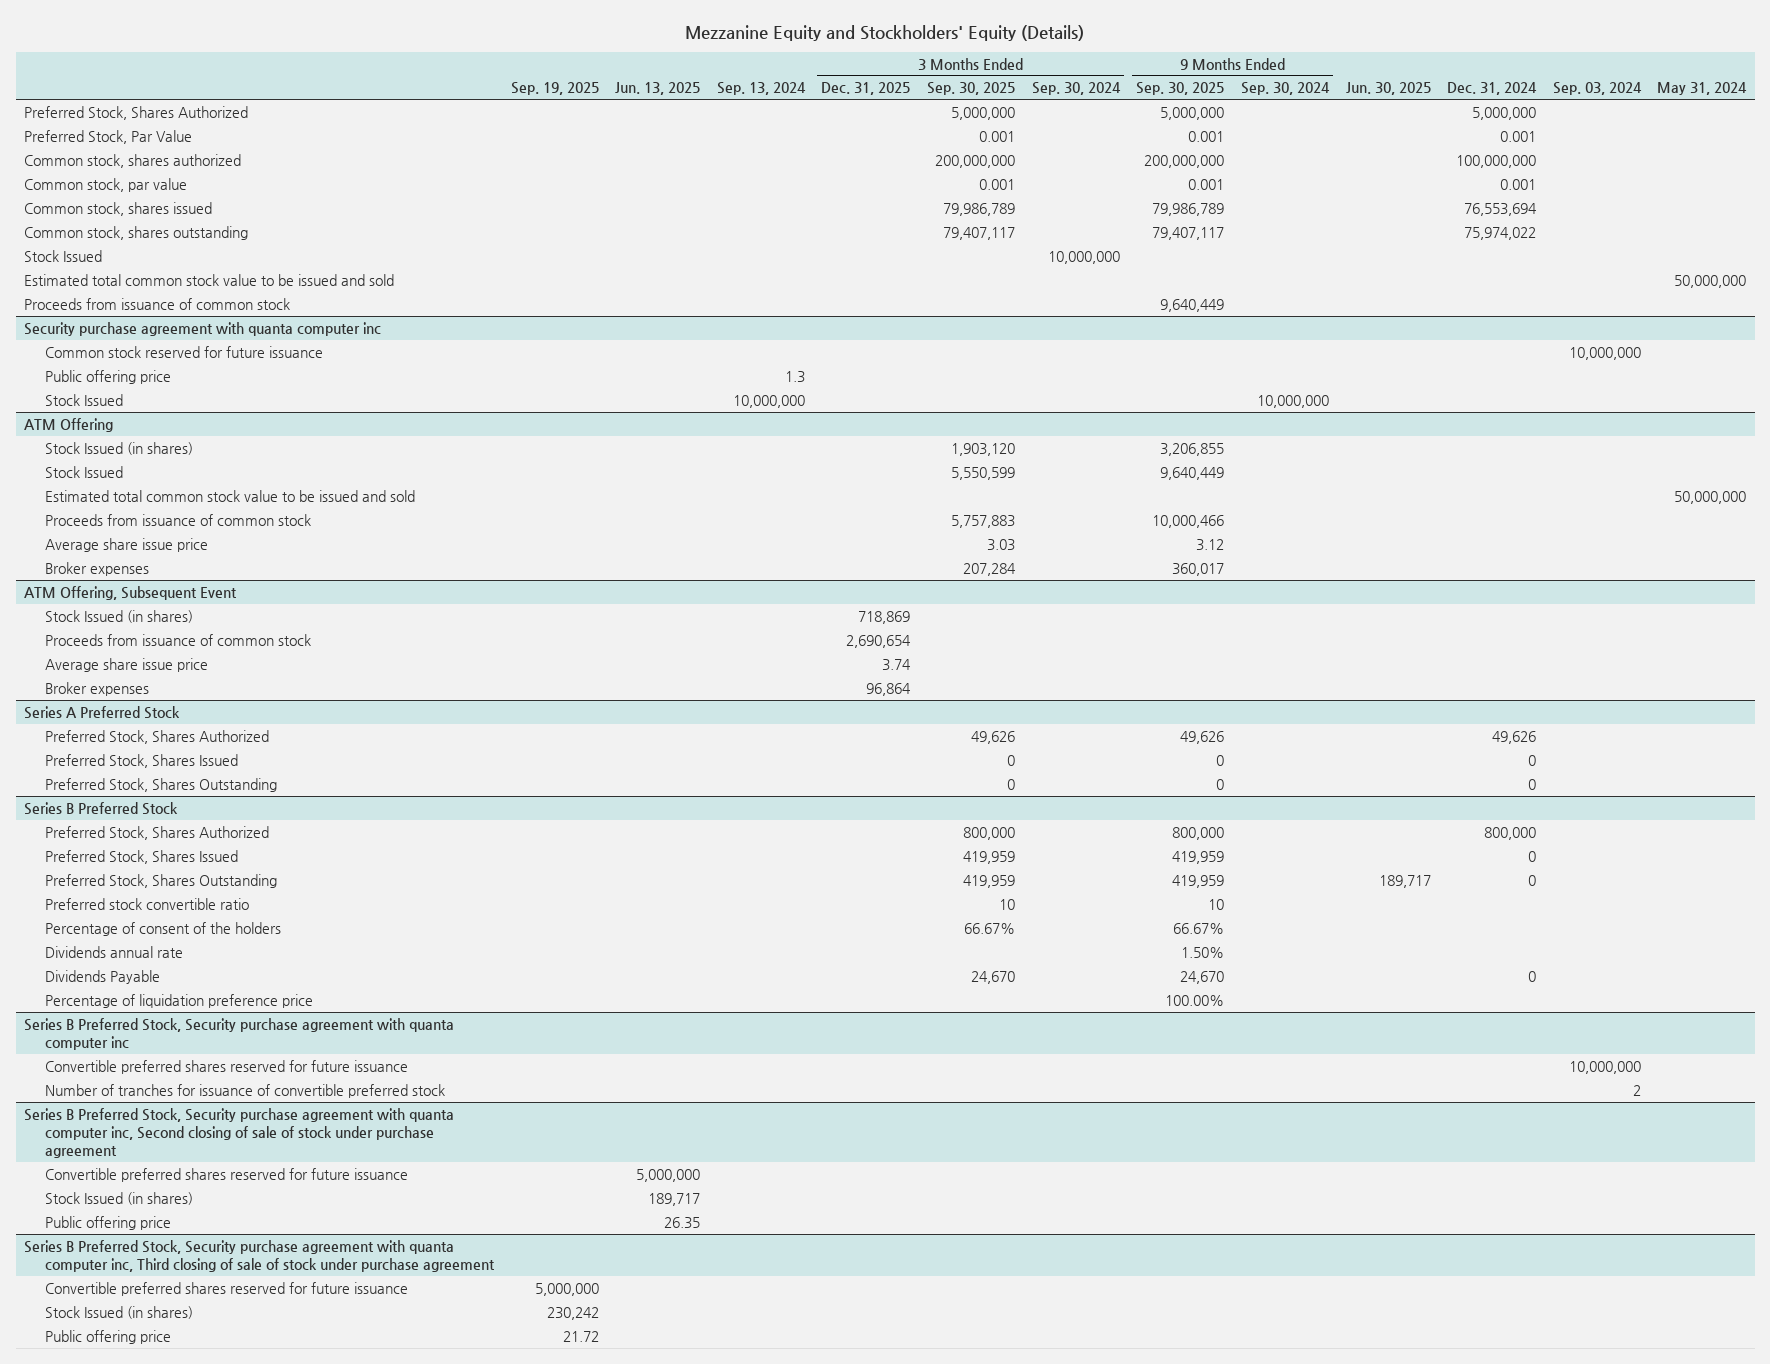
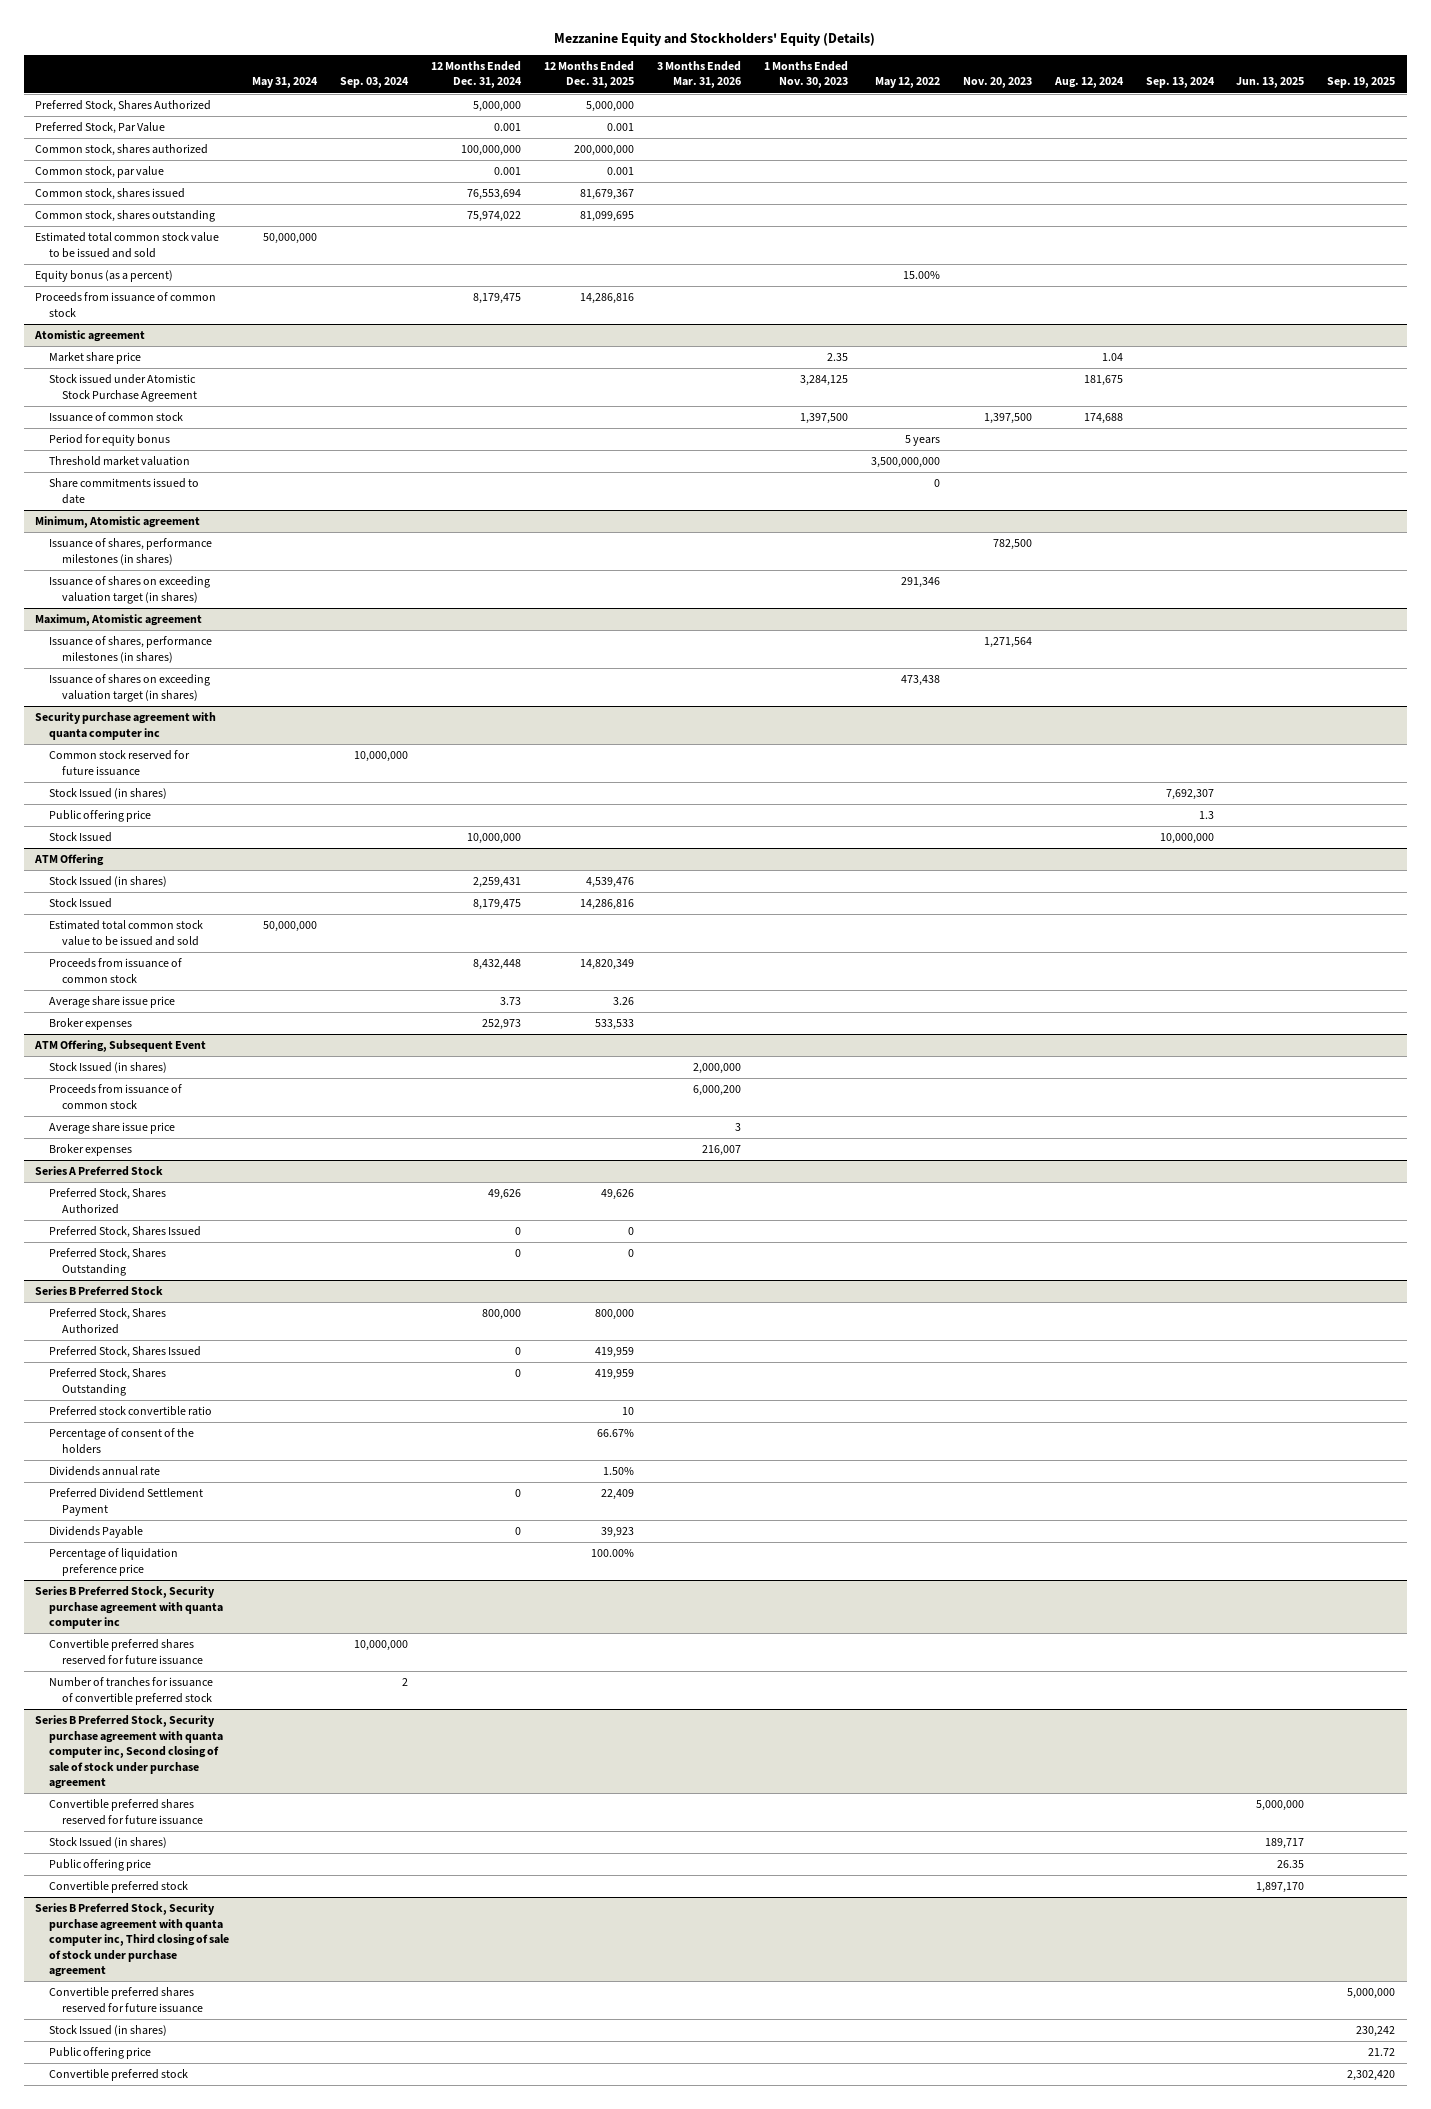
- | Sep. 19, 2025 | Jun. 13, 2025 | Sep. 13, 2024 | 3 Months Ended Dec. 31, 2025 | 3 Months Ended Sep. 30, 2025 | 3 Months Ended Sep. 30, 2024 | 9 Months Ended Sep. 30, 2025 | 9 Months Ended Sep. 30, 2024 | Jun. 30, 2025 | Dec. 31, 2024 | Sep. 03, 2024 | May 31, 2024
+ | May 31, 2024 | Sep. 03, 2024 | 12 Months Ended Dec. 31, 2024 | 12 Months Ended Dec. 31, 2025 | 3 Months Ended Mar. 31, 2026 | 1 Months Ended Nov. 30, 2023 | May 12, 2022 | Nov. 20, 2023 | Aug. 12, 2024 | Sep. 13, 2024 | Jun. 13, 2025 | Sep. 19, 2025
- Stock Issued | | | | | | 10,000,000 | | | | | |
+ Equity bonus (as a percent) | | | | | | | 15.00% | | | | |
+ Atomistic agreement
+ Market share price | | | | | | 2.35 | | | 1.04 | | |
+ Stock issued under Atomistic Stock Purchase Agreement | | | | | | 3,284,125 | | | 181,675 | | |
+ Issuance of common stock | | | | | | 1,397,500 | | 1,397,500 | 174,688 | | |
+ Period for equity bonus | | | | | | | 5 years | | | | |
+ Threshold market valuation | | | | | | | 3,500,000,000 | | | | |
+ Share commitments issued to date | | | | | | | 0 | | | | |
+ Minimum, Atomistic agreement
+ Issuance of shares, performance milestones (in shares) | | | | | | | | 782,500 | | | |
+ Issuance of shares on exceeding valuation target (in shares) | | | | | | | 291,346 | | | | |
+ Maximum, Atomistic agreement
+ Issuance of shares, performance milestones (in shares) | | | | | | | | 1,271,564 | | | |
+ Issuance of shares on exceeding valuation target (in shares) | | | | | | | 473,438 | | | | |
@ Security purchase agreement with quanta computer inc
+ Stock Issued (in shares) | | | | | | | | | | 7,692,307 | |
@ Series B Preferred Stock
+ Preferred Dividend Settlement Payment | | | 0 | 22,409 | | | | | | | |
@ Series B Preferred Stock, Security purchase agreement with quanta computer inc, Second closing of sale of stock under purchase agreement
+ Convertible preferred stock | | | | | | | | | | | 1,897,170 |
@ Series B Preferred Stock, Security purchase agreement with quanta computer inc, Third closing of sale of stock under purchase agreement
+ Convertible preferred stock | | | | | | | | | | | | 2,302,420

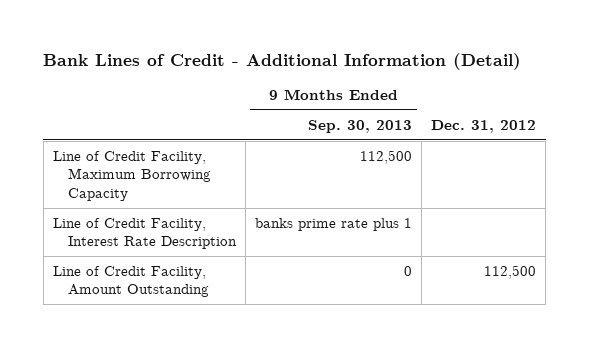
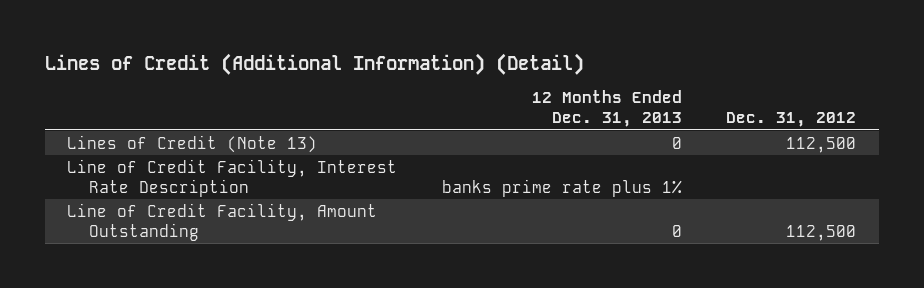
- Bank Lines of Credit - Additional Information (Detail)
+ Lines of Credit (Additional Information) (Detail)
- | 9 Months Ended Sep. 30, 2013 | Dec. 31, 2012
+ | 12 Months Ended Dec. 31, 2013 | Dec. 31, 2012
- Line of Credit Facility, Maximum Borrowing Capacity | 112,500 |
+ Lines of Credit (Note 13) | 0 | 112,500

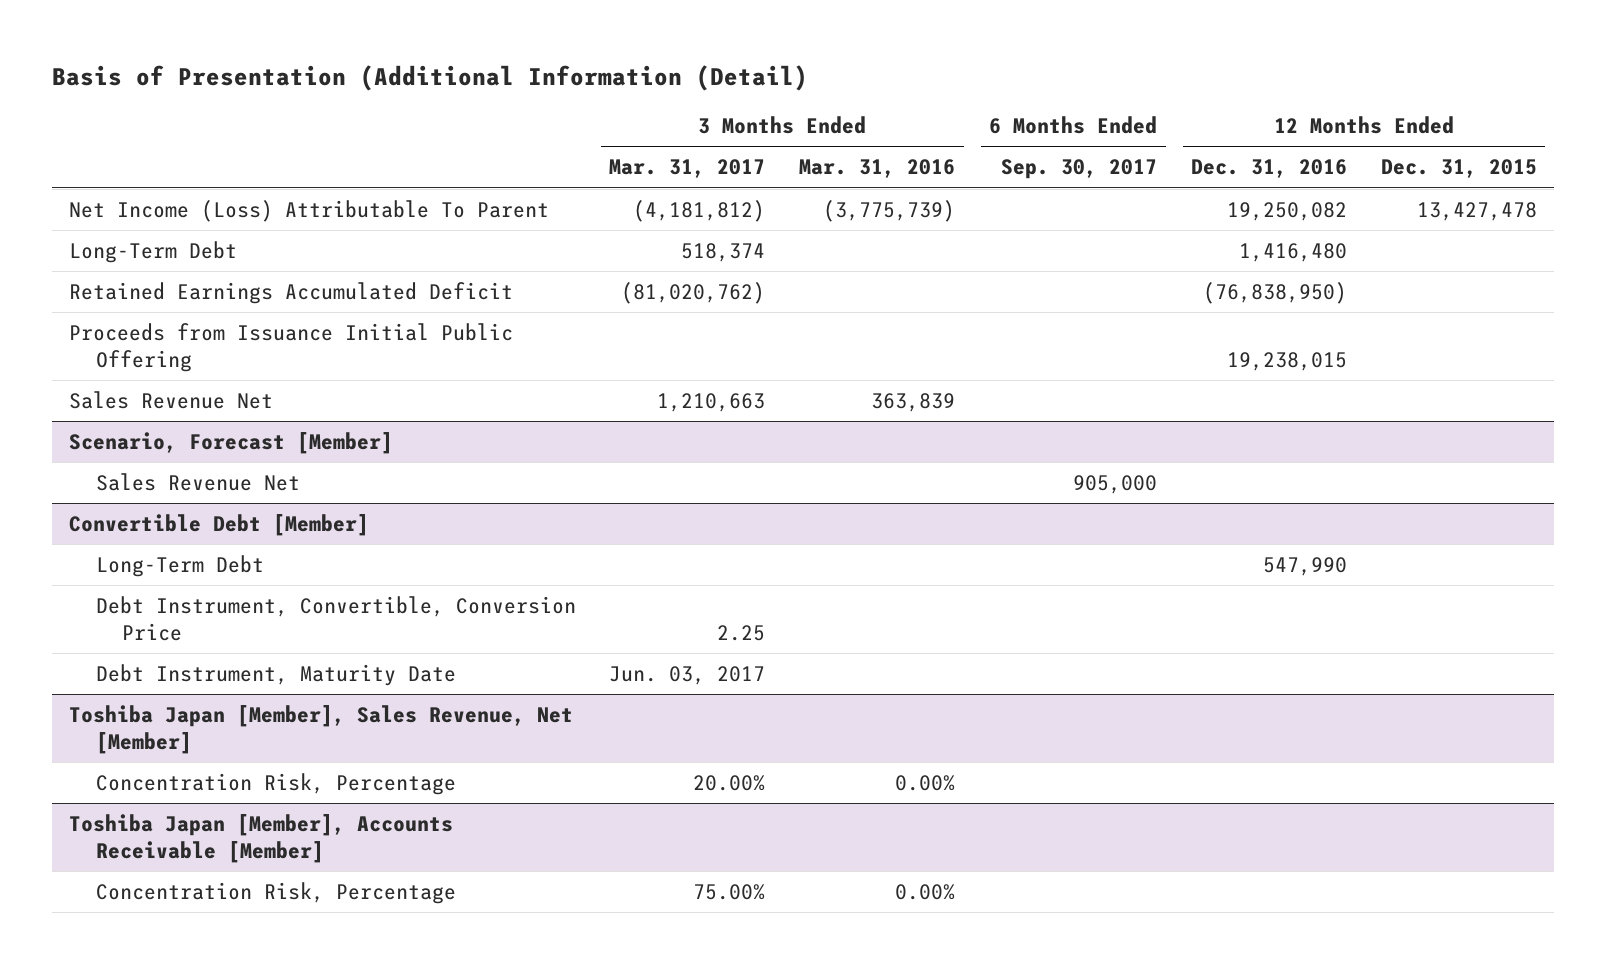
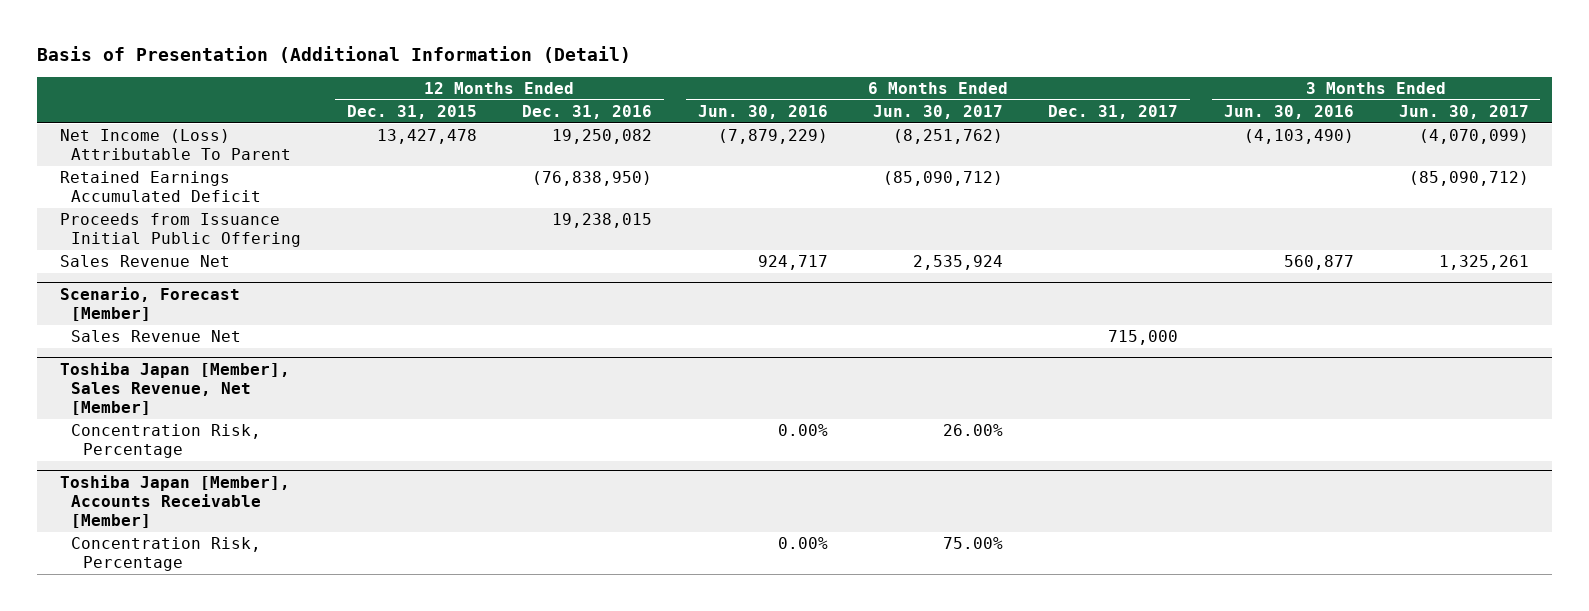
- | 3 Months Ended Mar. 31, 2017 | 3 Months Ended Mar. 31, 2016 | 6 Months Ended Sep. 30, 2017 | 12 Months Ended Dec. 31, 2016 | 12 Months Ended Dec. 31, 2015
+ | 12 Months Ended Dec. 31, 2015 | 12 Months Ended Dec. 31, 2016 | 6 Months Ended Jun. 30, 2016 | 6 Months Ended Jun. 30, 2017 | 6 Months Ended Dec. 31, 2017 | 3 Months Ended Jun. 30, 2016 | 3 Months Ended Jun. 30, 2017
- Long-Term Debt | 518,374 | | | 1,416,480 |
- Convertible Debt [Member]
- Long-Term Debt | | | | 547,990 |
- Debt Instrument, Convertible, Conversion Price | 2.25 | | | |
- Debt Instrument, Maturity Date | Jun. 03, 2017 | | | |

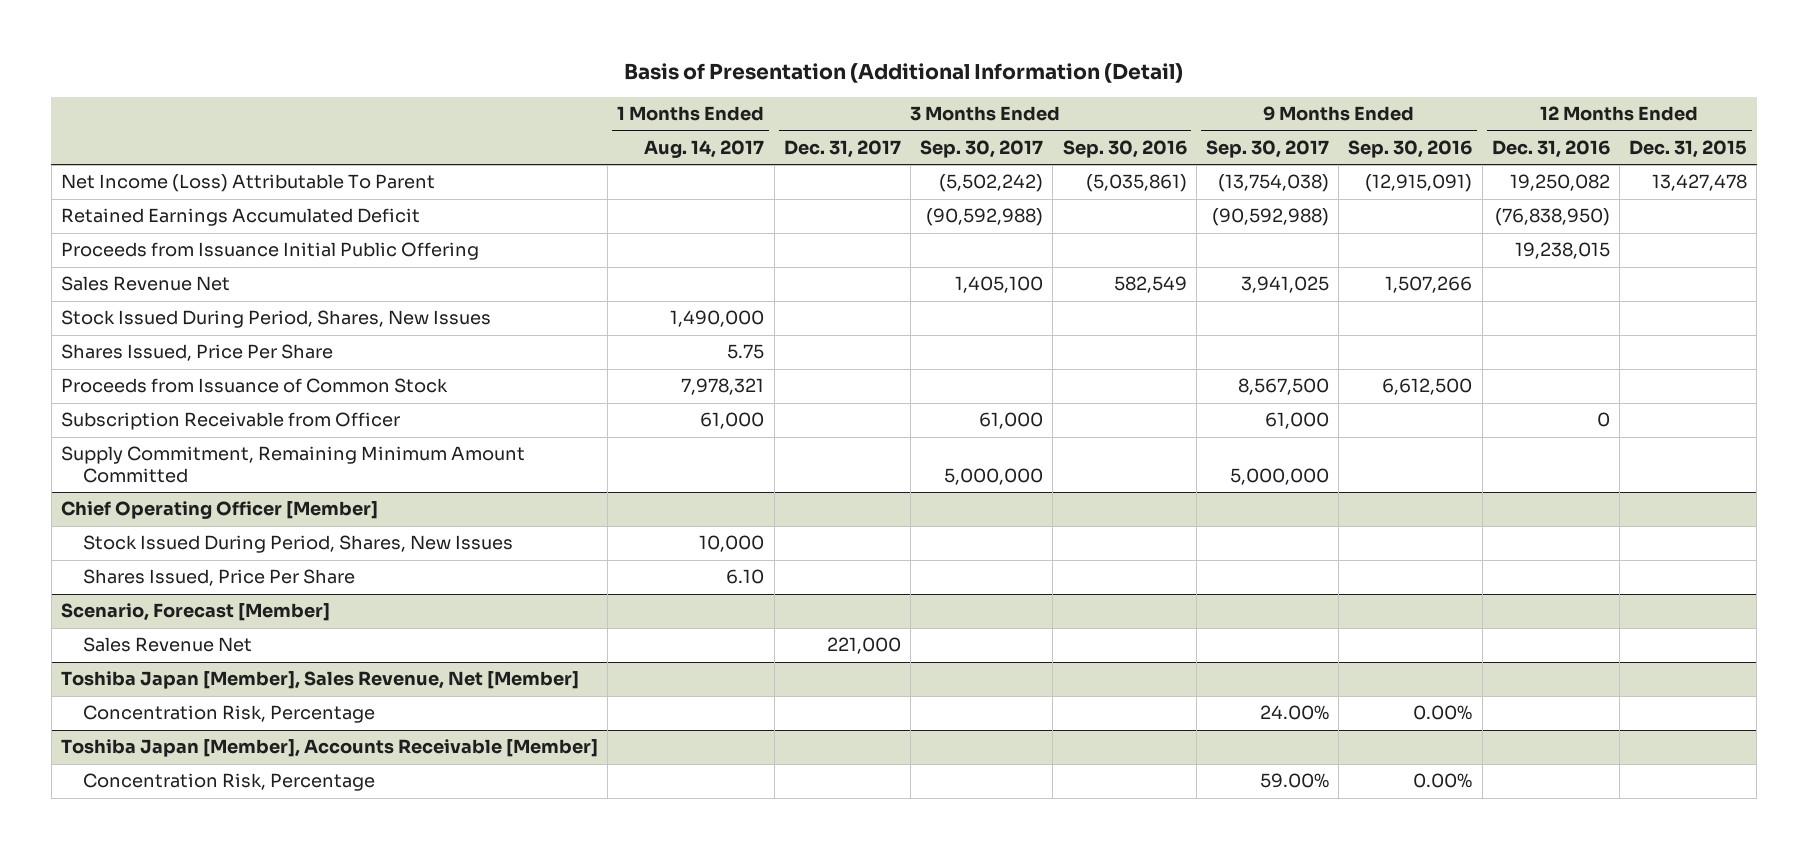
- | 12 Months Ended Dec. 31, 2015 | 12 Months Ended Dec. 31, 2016 | 6 Months Ended Jun. 30, 2016 | 6 Months Ended Jun. 30, 2017 | 6 Months Ended Dec. 31, 2017 | 3 Months Ended Jun. 30, 2016 | 3 Months Ended Jun. 30, 2017
+ | 1 Months Ended Aug. 14, 2017 | 3 Months Ended Dec. 31, 2017 | 3 Months Ended Sep. 30, 2017 | 3 Months Ended Sep. 30, 2016 | 9 Months Ended Sep. 30, 2017 | 9 Months Ended Sep. 30, 2016 | 12 Months Ended Dec. 31, 2016 | 12 Months Ended Dec. 31, 2015
+ Stock Issued During Period, Shares, New Issues | 1,490,000 | | | | | | |
+ Shares Issued, Price Per Share | 5.75 | | | | | | |
+ Proceeds from Issuance of Common Stock | 7,978,321 | | | | 8,567,500 | 6,612,500 | |
+ Subscription Receivable from Officer | 61,000 | | 61,000 | | 61,000 | | 0 |
+ Supply Commitment, Remaining Minimum Amount Committed | | | 5,000,000 | | 5,000,000 | | |
+ Chief Operating Officer [Member]
+ Stock Issued During Period, Shares, New Issues | 10,000 | | | | | | |
+ Shares Issued, Price Per Share | 6.10 | | | | | | |

